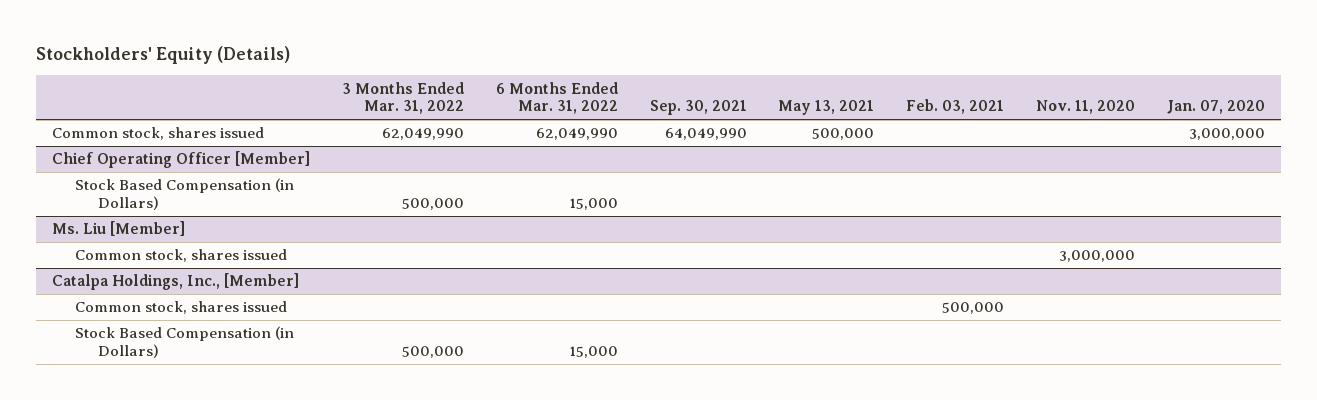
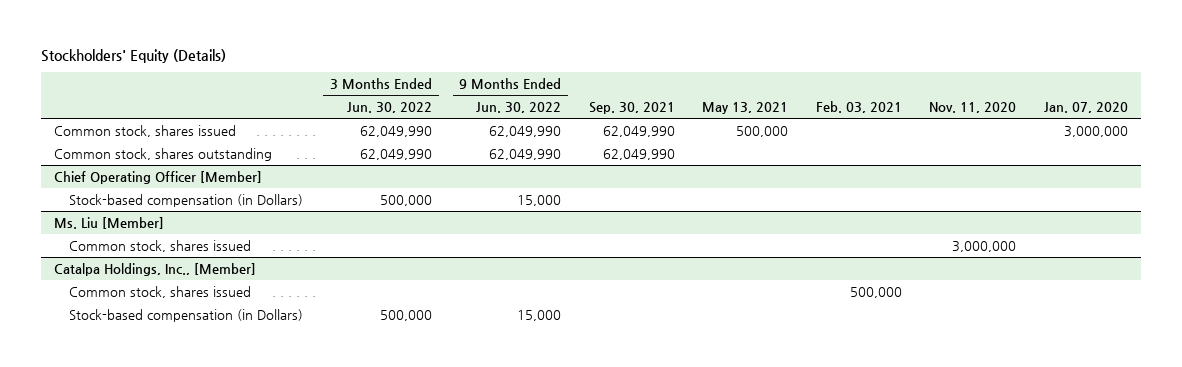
- | 3 Months Ended Mar. 31, 2022 | 6 Months Ended Mar. 31, 2022 | Sep. 30, 2021 | May 13, 2021 | Feb. 03, 2021 | Nov. 11, 2020 | Jan. 07, 2020
+ | 3 Months Ended Jun. 30, 2022 | 9 Months Ended Jun. 30, 2022 | Sep. 30, 2021 | May 13, 2021 | Feb. 03, 2021 | Nov. 11, 2020 | Jan. 07, 2020
- Common stock, shares issued | 62,049,990 | 62,049,990 | 64,049,990 | 500,000 | | | 3,000,000
+ Common stock, shares issued | 62,049,990 | 62,049,990 | 62,049,990 | 500,000 | | | 3,000,000
+ Common stock, shares outstanding | 62,049,990 | 62,049,990 | 62,049,990 | | | |
@ Chief Operating Officer [Member]
- Stock Based Compensation (in Dollars) | 500,000 | 15,000 | | | | |
+ Stock-based compensation (in Dollars) | 500,000 | 15,000 | | | | |
@ Catalpa Holdings, Inc., [Member]
- Stock Based Compensation (in Dollars) | 500,000 | 15,000 | | | | |
+ Stock-based compensation (in Dollars) | 500,000 | 15,000 | | | | |

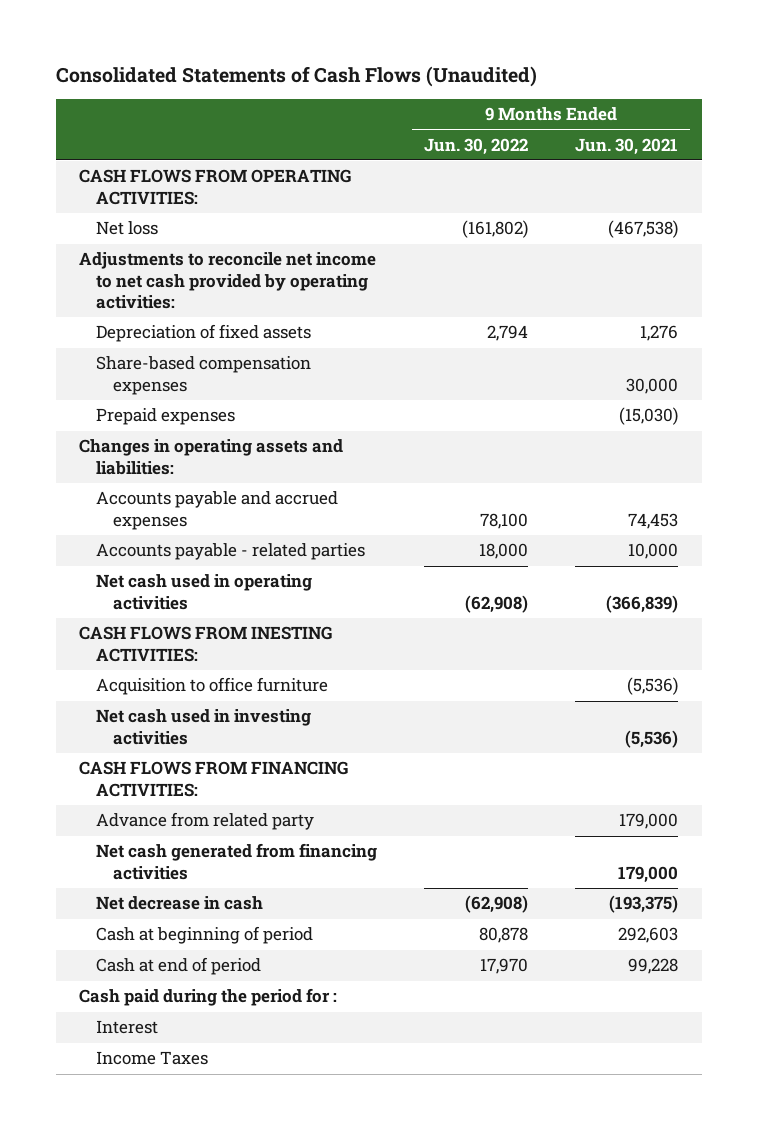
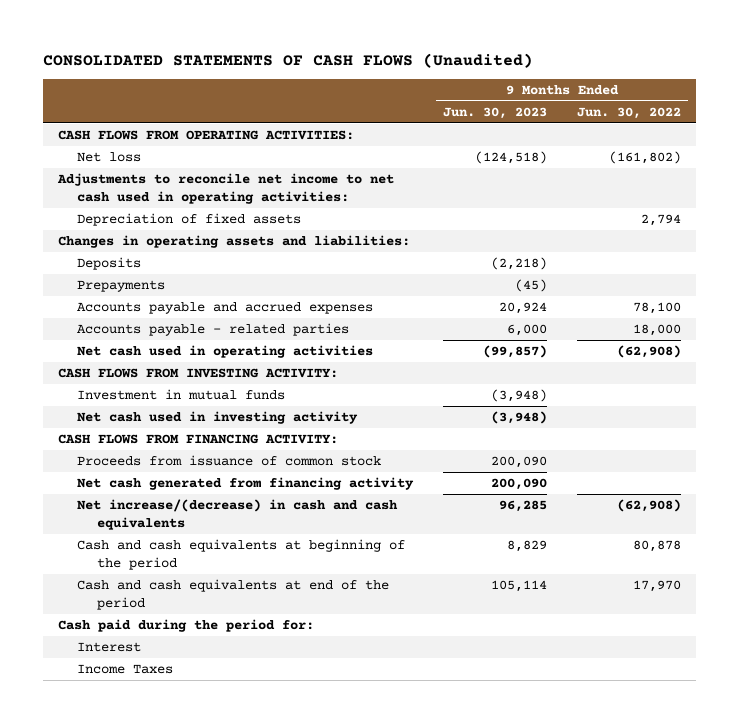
- Consolidated Statements of Cash Flows (Unaudited)
+ CONSOLIDATED STATEMENTS OF CASH FLOWS (Unaudited)
- | 9 Months Ended Jun. 30, 2022 | 9 Months Ended Jun. 30, 2021
+ | 9 Months Ended Jun. 30, 2023 | 9 Months Ended Jun. 30, 2022
- Adjustments to reconcile net income to net cash provided by operating activities:
+ Adjustments to reconcile net income to net cash used in operating activities:
- Share-based compensation expenses | | 30,000
- Prepaid expenses | | (15,030)
+ Deposits | (2,218) |
+ Prepayments | (45) |
- CASH FLOWS FROM INESTING ACTIVITIES:
- Acquisition to office furniture | | (5,536)
- Net cash used in investing activities | | (5,536)
- CASH FLOWS FROM FINANCING ACTIVITIES:
- Advance from related party | | 179,000
- Net cash generated from financing activities | | 179,000
- Net decrease in cash | (62,908) | (193,375)
- Cash at beginning of period | 80,878 | 292,603
- Cash at end of period | 17,970 | 99,228
- Cash paid during the period for :
+ CASH FLOWS FROM INVESTING ACTIVITY:
+ Investment in mutual funds | (3,948) |
+ Net cash used in investing activity | (3,948) |
+ CASH FLOWS FROM FINANCING ACTIVITY:
+ Proceeds from issuance of common stock | 200,090 |
+ Net cash generated from financing activity | 200,090 |
+ Net increase/(decrease) in cash and cash equivalents | 96,285 | (62,908)
+ Cash and cash equivalents at beginning of the period | 8,829 | 80,878
+ Cash and cash equivalents at end of the period | 105,114 | 17,970
+ Cash paid during the period for:

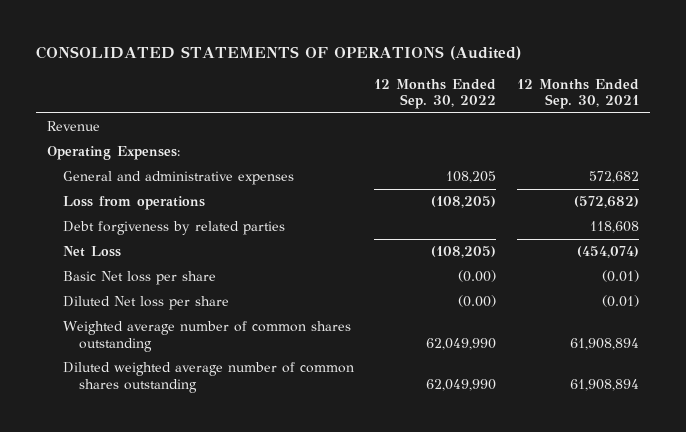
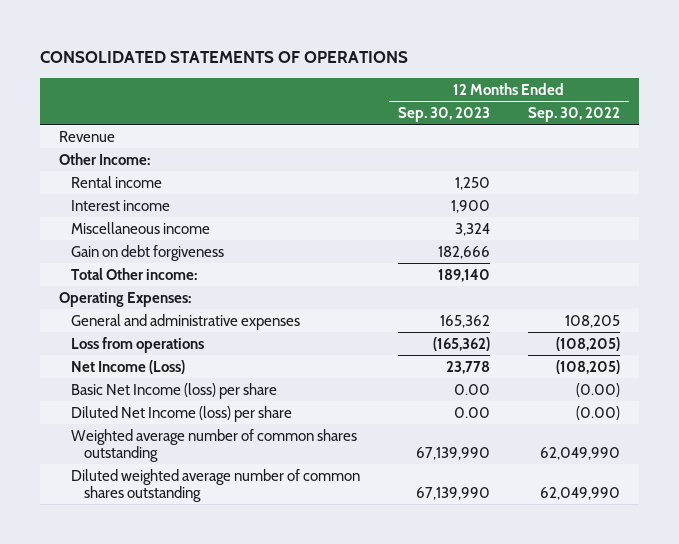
- CONSOLIDATED STATEMENTS OF OPERATIONS (Audited)
+ CONSOLIDATED STATEMENTS OF OPERATIONS
- | 12 Months Ended Sep. 30, 2022 | 12 Months Ended Sep. 30, 2021
+ | 12 Months Ended Sep. 30, 2023 | 12 Months Ended Sep. 30, 2022
+ Other Income:
+ Rental income | 1,250 |
+ Interest income | 1,900 |
+ Miscellaneous income | 3,324 |
+ Gain on debt forgiveness | 182,666 |
+ Total Other income: | 189,140 |
- Debt forgiveness by related parties | | 118,608
- Net Loss | (108,205) | (454,074)
- Basic Net loss per share | (0.00) | (0.01)
- Diluted Net loss per share | (0.00) | (0.01)
+ Net Income (Loss) | 23,778 | (108,205)
+ Basic Net Income (loss) per share | 0.00 | (0.00)
+ Diluted Net Income (loss) per share | 0.00 | (0.00)

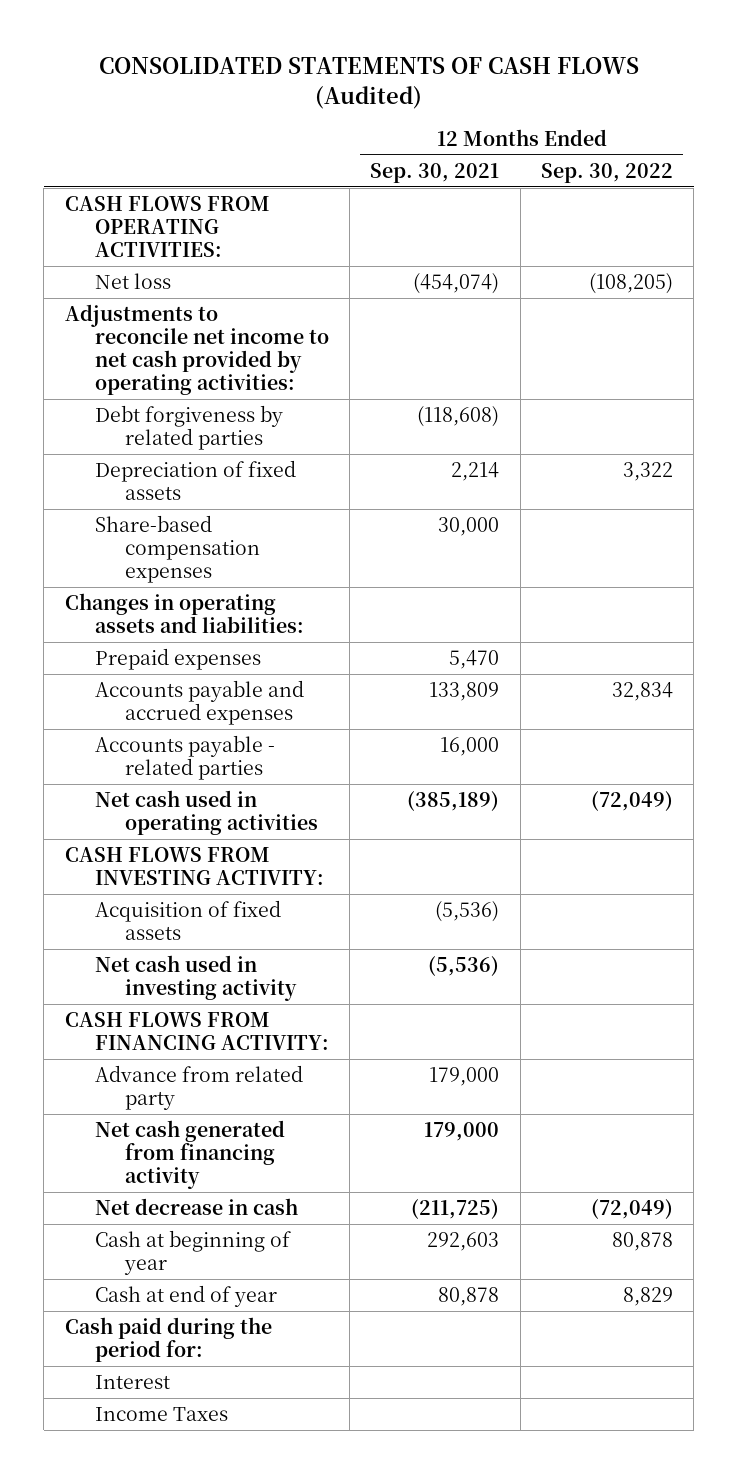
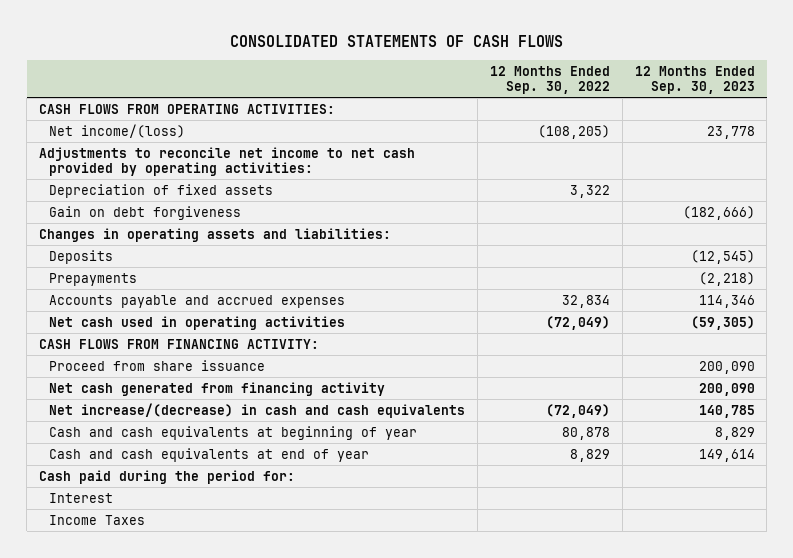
- CONSOLIDATED STATEMENTS OF CASH FLOWS (Audited)
+ CONSOLIDATED STATEMENTS OF CASH FLOWS
- | 12 Months Ended Sep. 30, 2021 | 12 Months Ended Sep. 30, 2022
+ | 12 Months Ended Sep. 30, 2022 | 12 Months Ended Sep. 30, 2023
- Net loss | (454,074) | (108,205)
+ Net income/(loss) | (108,205) | 23,778
- Debt forgiveness by related parties | (118,608) |
- Share-based compensation expenses | 30,000 |
+ Gain on debt forgiveness | | (182,666)
- Prepaid expenses | 5,470 |
+ Deposits | | (12,545)
+ Prepayments | | (2,218)
- Accounts payable - related parties | 16,000 |
- CASH FLOWS FROM INVESTING ACTIVITY:
- Acquisition of fixed assets | (5,536) |
- Net cash used in investing activity | (5,536) |
- Advance from related party | 179,000 |
+ Proceed from share issuance | | 200,090
- Net decrease in cash | (211,725) | (72,049)
- Cash at beginning of year | 292,603 | 80,878
- Cash at end of year | 80,878 | 8,829
+ Net increase/(decrease) in cash and cash equivalents | (72,049) | 140,785
+ Cash and cash equivalents at beginning of year | 80,878 | 8,829
+ Cash and cash equivalents at end of year | 8,829 | 149,614

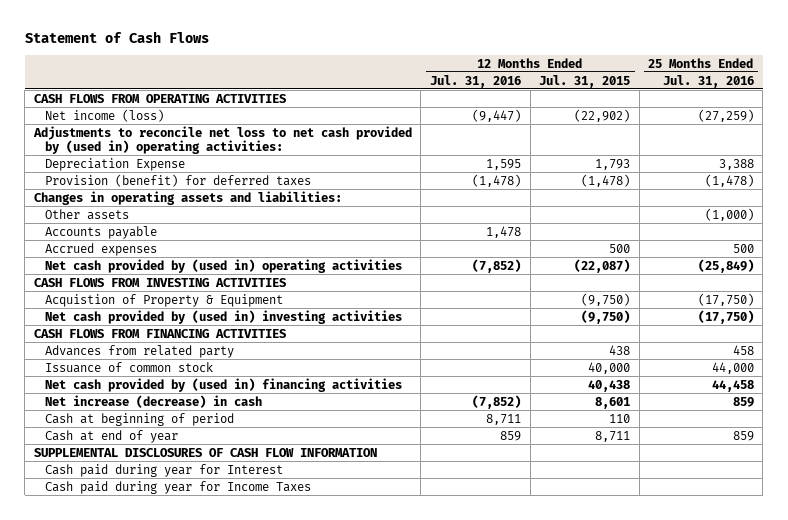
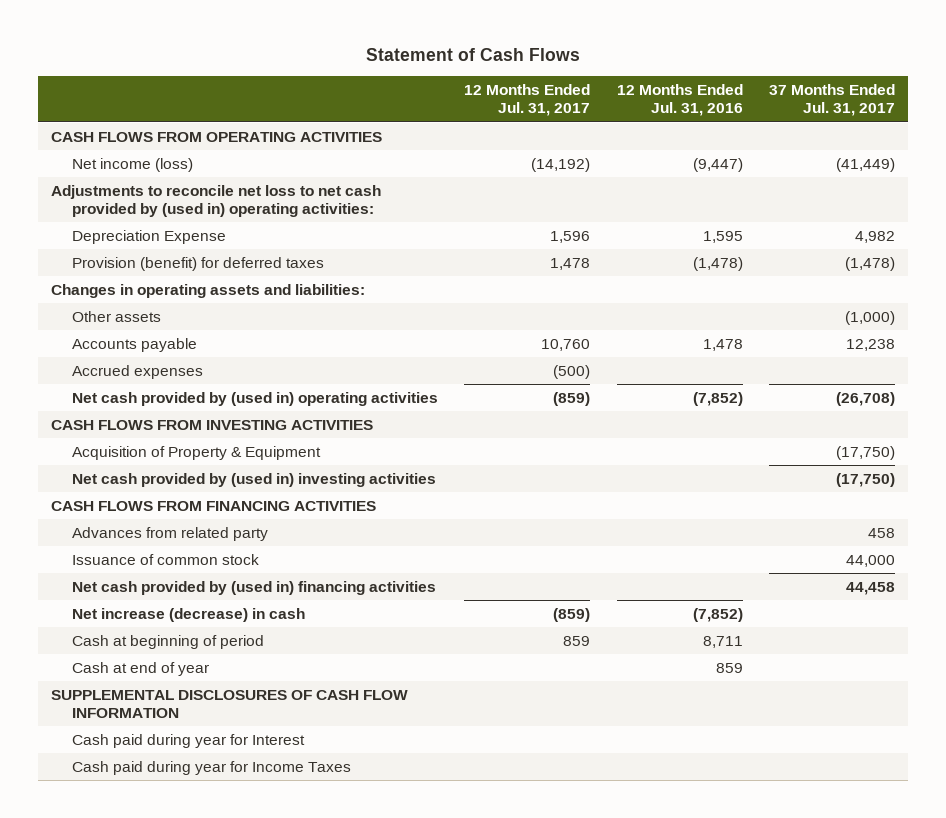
- | 12 Months Ended Jul. 31, 2016 | 12 Months Ended Jul. 31, 2015 | 25 Months Ended Jul. 31, 2016
+ | 12 Months Ended Jul. 31, 2017 | 12 Months Ended Jul. 31, 2016 | 37 Months Ended Jul. 31, 2017
- Acquistion of Property & Equipment | | (9,750) | (17,750)
+ Acquisition of Property & Equipment | | | (17,750)

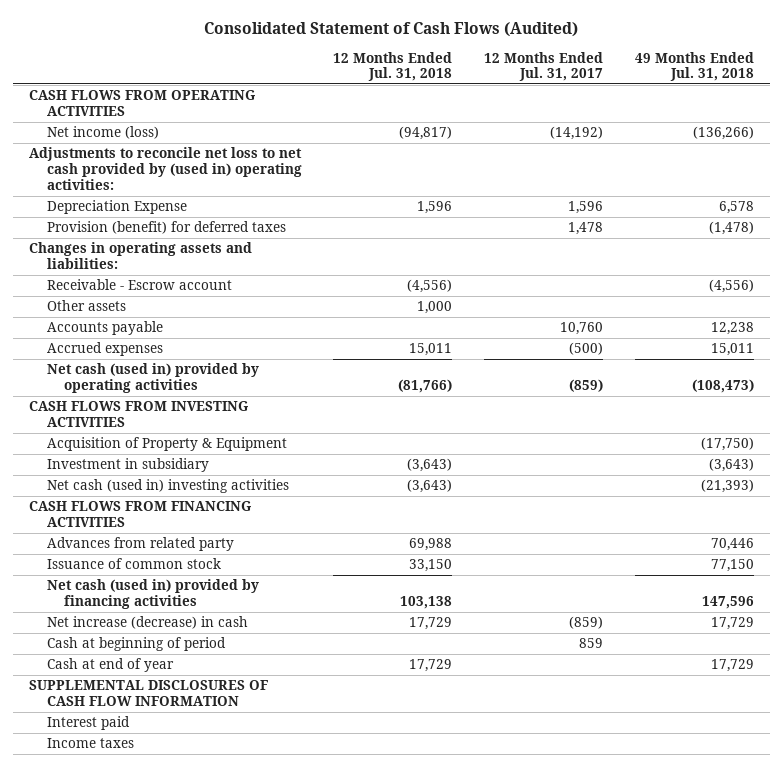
- Statement of Cash Flows
+ Consolidated Statement of Cash Flows (Audited)
- | 12 Months Ended Jul. 31, 2017 | 12 Months Ended Jul. 31, 2016 | 37 Months Ended Jul. 31, 2017
+ | 12 Months Ended Jul. 31, 2018 | 12 Months Ended Jul. 31, 2017 | 49 Months Ended Jul. 31, 2018
+ Receivable - Escrow account | (4,556) | | (4,556)
- Net cash provided by (used in) operating activities | (859) | (7,852) | (26,708)
+ Net cash (used in) provided by operating activities | (81,766) | (859) | (108,473)
- Net cash provided by (used in) investing activities | | | (17,750)
+ Investment in subsidiary | (3,643) | | (3,643)
+ Net cash (used in) investing activities | (3,643) | | (21,393)
- Net cash provided by (used in) financing activities | | | 44,458
+ Net cash (used in) provided by financing activities | 103,138 | | 147,596
- Cash paid during year for Interest
- Cash paid during year for Income Taxes
+ Interest paid
+ Income taxes

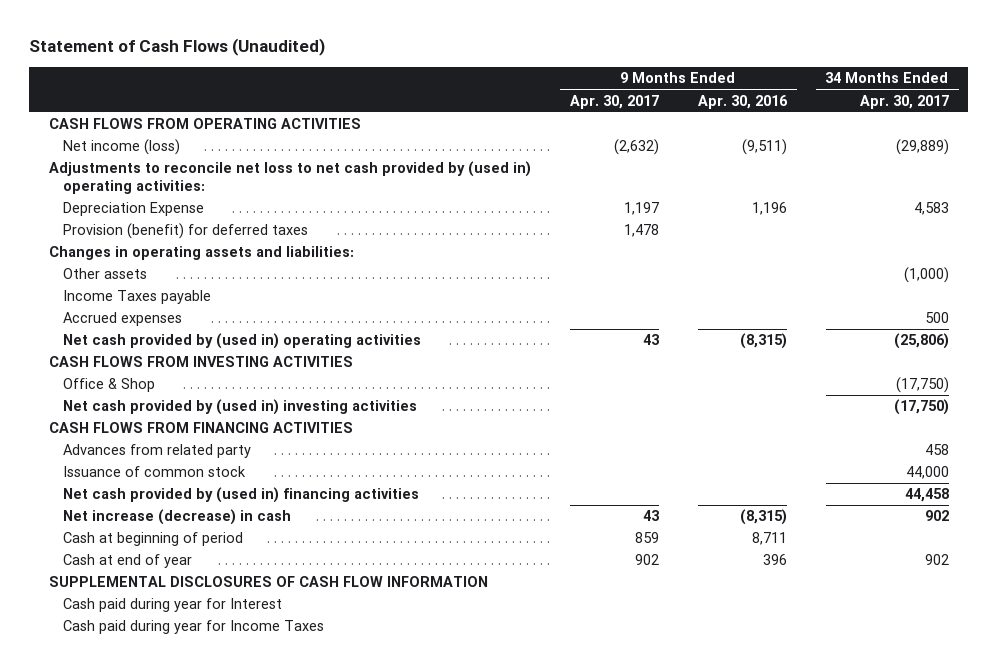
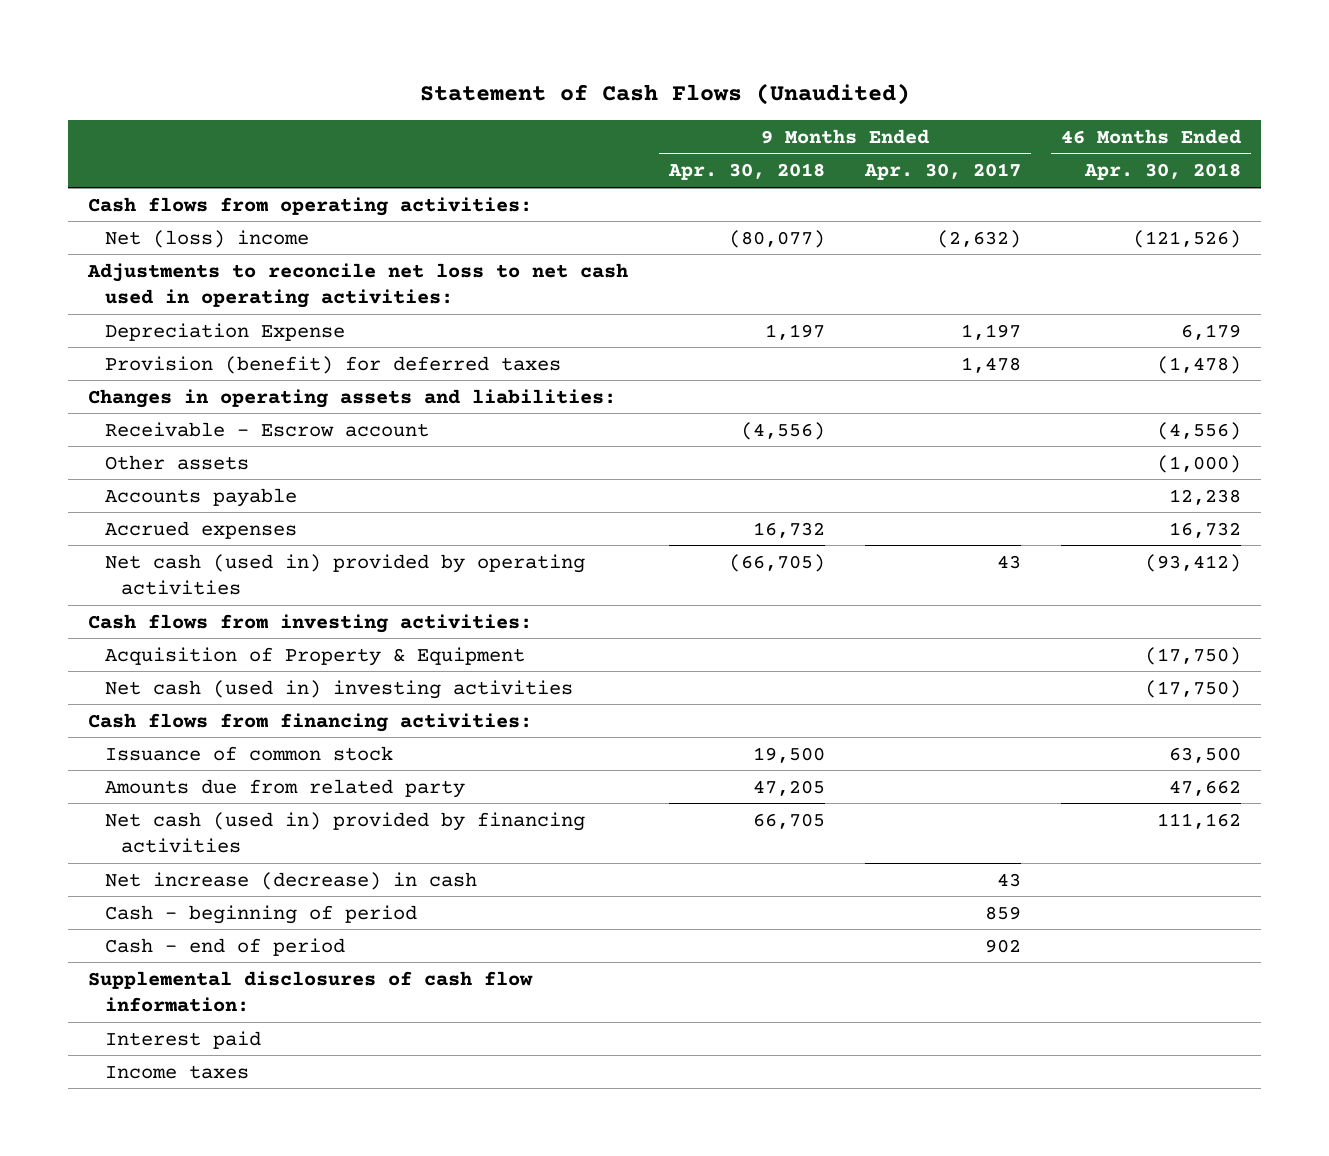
- | 9 Months Ended Apr. 30, 2017 | 9 Months Ended Apr. 30, 2016 | 34 Months Ended Apr. 30, 2017
+ | 9 Months Ended Apr. 30, 2018 | 9 Months Ended Apr. 30, 2017 | 46 Months Ended Apr. 30, 2018
- CASH FLOWS FROM OPERATING ACTIVITIES
- Net income (loss) | (2,632) | (9,511) | (29,889)
- Adjustments to reconcile net loss to net cash provided by (used in) operating activities:
+ Cash flows from operating activities:
+ Net (loss) income | (80,077) | (2,632) | (121,526)
+ Adjustments to reconcile net loss to net cash used in operating activities:
+ Receivable - Escrow account | (4,556) | | (4,556)
- Income Taxes payable
+ Accounts payable | | | 12,238
- Net cash provided by (used in) operating activities | 43 | (8,315) | (25,806)
- CASH FLOWS FROM INVESTING ACTIVITIES
- Office & Shop | | | (17,750)
- Net cash provided by (used in) investing activities | | | (17,750)
- CASH FLOWS FROM FINANCING ACTIVITIES
- Advances from related party | | | 458
+ Net cash (used in) provided by operating activities | (66,705) | 43 | (93,412)
+ Cash flows from investing activities:
+ Acquisition of Property & Equipment | | | (17,750)
+ Net cash (used in) investing activities | | | (17,750)
+ Cash flows from financing activities:
- Net cash provided by (used in) financing activities | | | 44,458
+ Amounts due from related party | 47,205 | | 47,662
+ Net cash (used in) provided by financing activities | 66,705 | | 111,162
- Cash at beginning of period | 859 | 8,711 |
- Cash at end of year | 902 | 396 | 902
- SUPPLEMENTAL DISCLOSURES OF CASH FLOW INFORMATION
- Cash paid during year for Interest
- Cash paid during year for Income Taxes
+ Cash - beginning of period | | 859 |
+ Cash - end of period | | 902 |
+ Supplemental disclosures of cash flow information:
+ Interest paid
+ Income taxes

